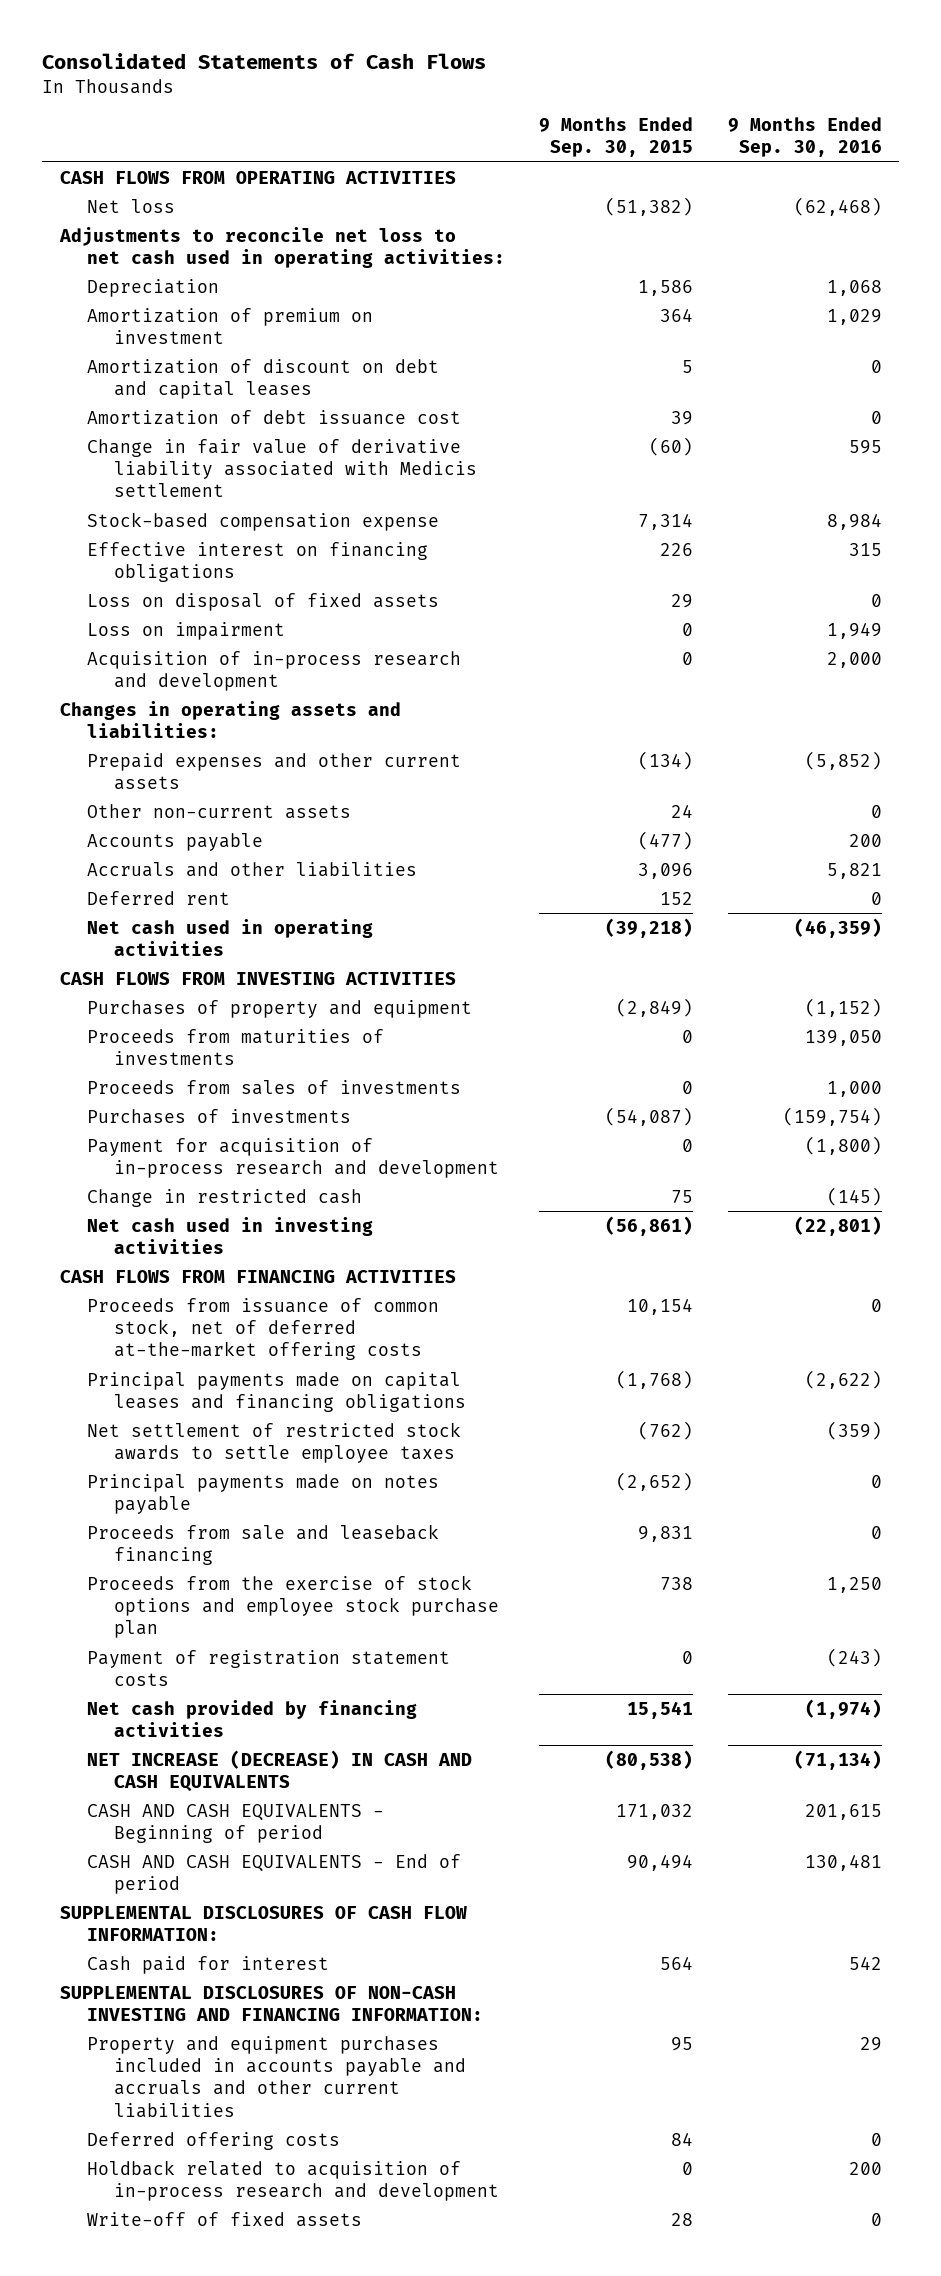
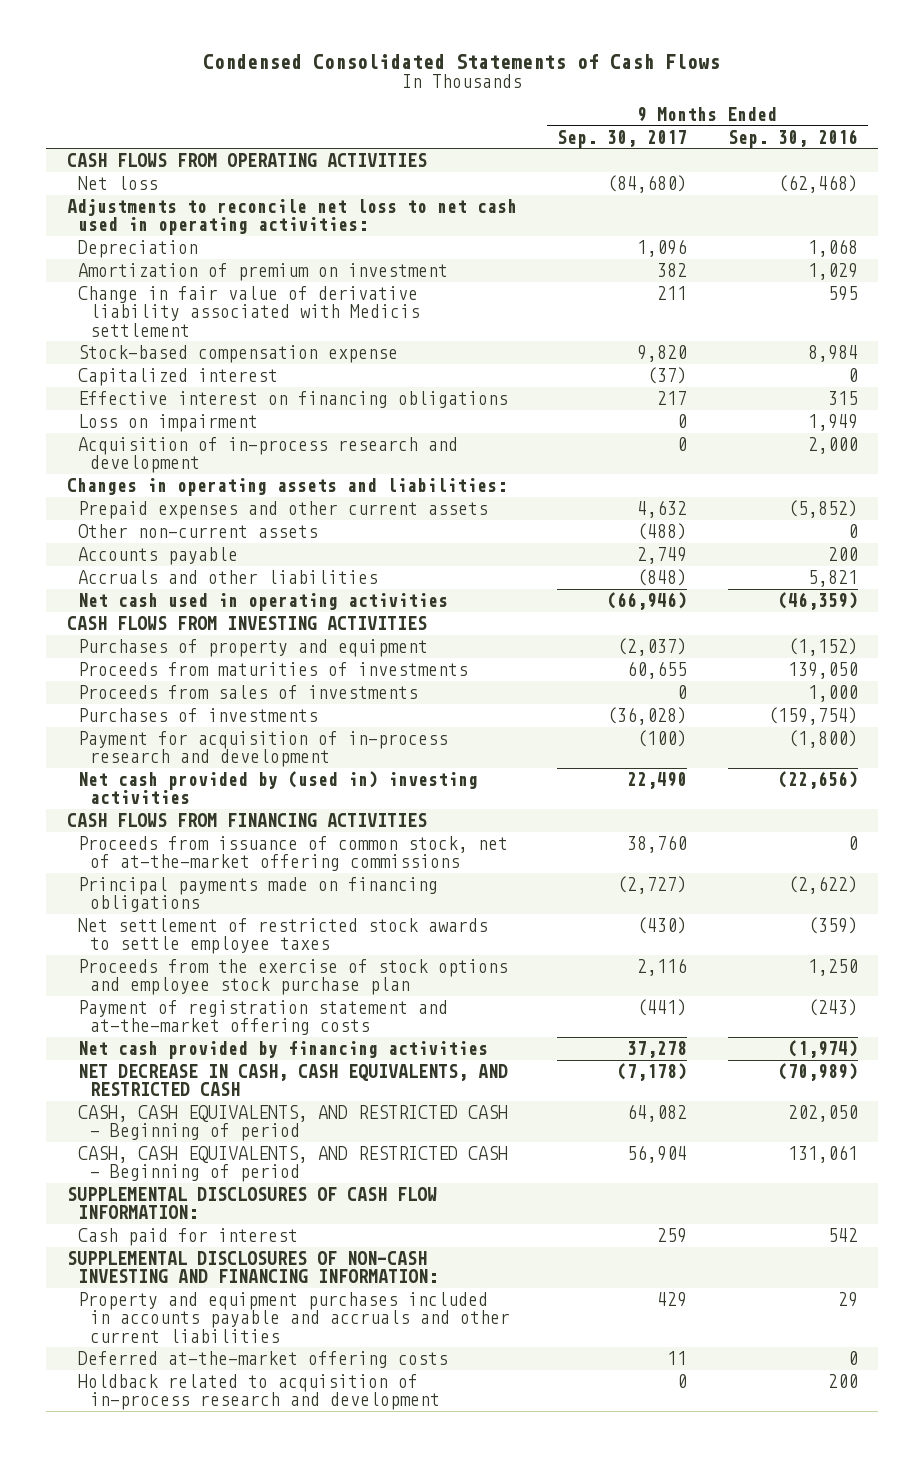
- Consolidated Statements of Cash Flows
+ Condensed Consolidated Statements of Cash Flows
- | 9 Months Ended Sep. 30, 2015 | 9 Months Ended Sep. 30, 2016
+ | 9 Months Ended Sep. 30, 2017 | 9 Months Ended Sep. 30, 2016
- Amortization of discount on debt and capital leases | 5 | 0
- Amortization of debt issuance cost | 39 | 0
+ Capitalized interest | (37) | 0
- Loss on disposal of fixed assets | 29 | 0
- Deferred rent | 152 | 0
- Change in restricted cash | 75 | (145)
- Net cash used in investing activities | (56,861) | (22,801)
+ Net cash provided by (used in) investing activities | 22,490 | (22,656)
- Proceeds from issuance of common stock, net of deferred at-the-market offering costs | 10,154 | 0
- Principal payments made on capital leases and financing obligations | (1,768) | (2,622)
+ Proceeds from issuance of common stock, net of at-the-market offering commissions | 38,760 | 0
+ Principal payments made on financing obligations | (2,727) | (2,622)
- Principal payments made on notes payable | (2,652) | 0
- Proceeds from sale and leaseback financing | 9,831 | 0
- Payment of registration statement costs | 0 | (243)
+ Payment of registration statement and at-the-market offering costs | (441) | (243)
- NET INCREASE (DECREASE) IN CASH AND CASH EQUIVALENTS | (80,538) | (71,134)
- CASH AND CASH EQUIVALENTS - Beginning of period | 171,032 | 201,615
- CASH AND CASH EQUIVALENTS - End of period | 90,494 | 130,481
+ NET DECREASE IN CASH, CASH EQUIVALENTS, AND RESTRICTED CASH | (7,178) | (70,989)
+ CASH, CASH EQUIVALENTS, AND RESTRICTED CASH - Beginning of period | 64,082 | 202,050
+ CASH, CASH EQUIVALENTS, AND RESTRICTED CASH - Beginning of period | 56,904 | 131,061
- Deferred offering costs | 84 | 0
+ Deferred at-the-market offering costs | 11 | 0
- Write-off of fixed assets | 28 | 0

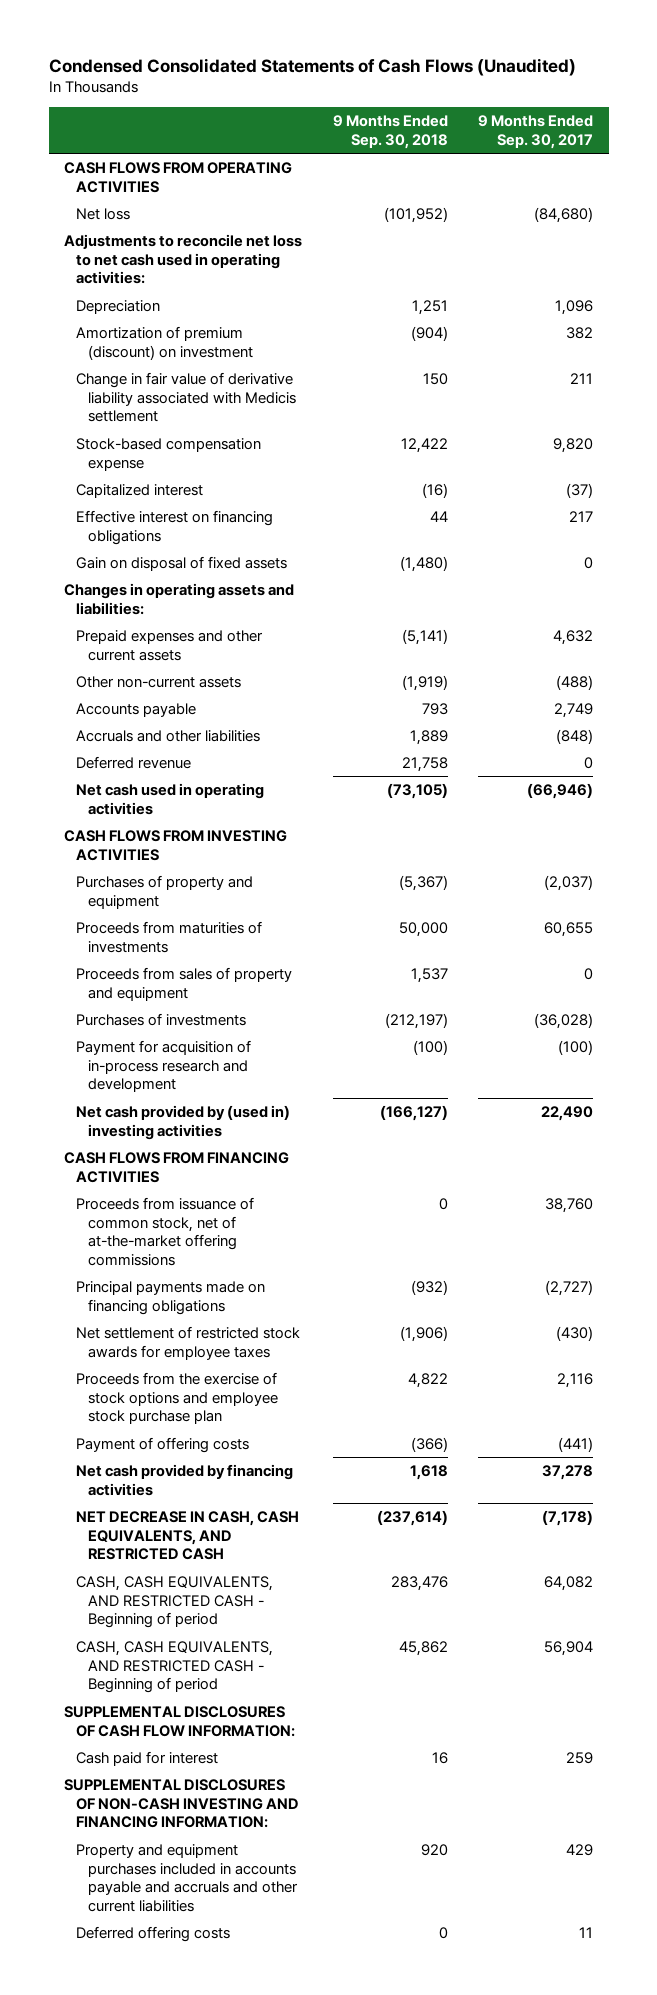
- Condensed Consolidated Statements of Cash Flows
+ Condensed Consolidated Statements of Cash Flows (Unaudited)
- | 9 Months Ended Sep. 30, 2017 | 9 Months Ended Sep. 30, 2016
+ | 9 Months Ended Sep. 30, 2018 | 9 Months Ended Sep. 30, 2017
- Amortization of premium on investment | 382 | 1,029
+ Amortization of premium (discount) on investment | (904) | 382
- Loss on impairment | 0 | 1,949
- Acquisition of in-process research and development | 0 | 2,000
+ Gain on disposal of fixed assets | (1,480) | 0
+ Deferred revenue | 21,758 | 0
- Proceeds from sales of investments | 0 | 1,000
+ Proceeds from sales of property and equipment | 1,537 | 0
- Net settlement of restricted stock awards to settle employee taxes | (430) | (359)
+ Net settlement of restricted stock awards for employee taxes | (1,906) | (430)
- Payment of registration statement and at-the-market offering costs | (441) | (243)
+ Payment of offering costs | (366) | (441)
- Deferred at-the-market offering costs | 11 | 0
- Holdback related to acquisition of in-process research and development | 0 | 200
+ Deferred offering costs | 0 | 11

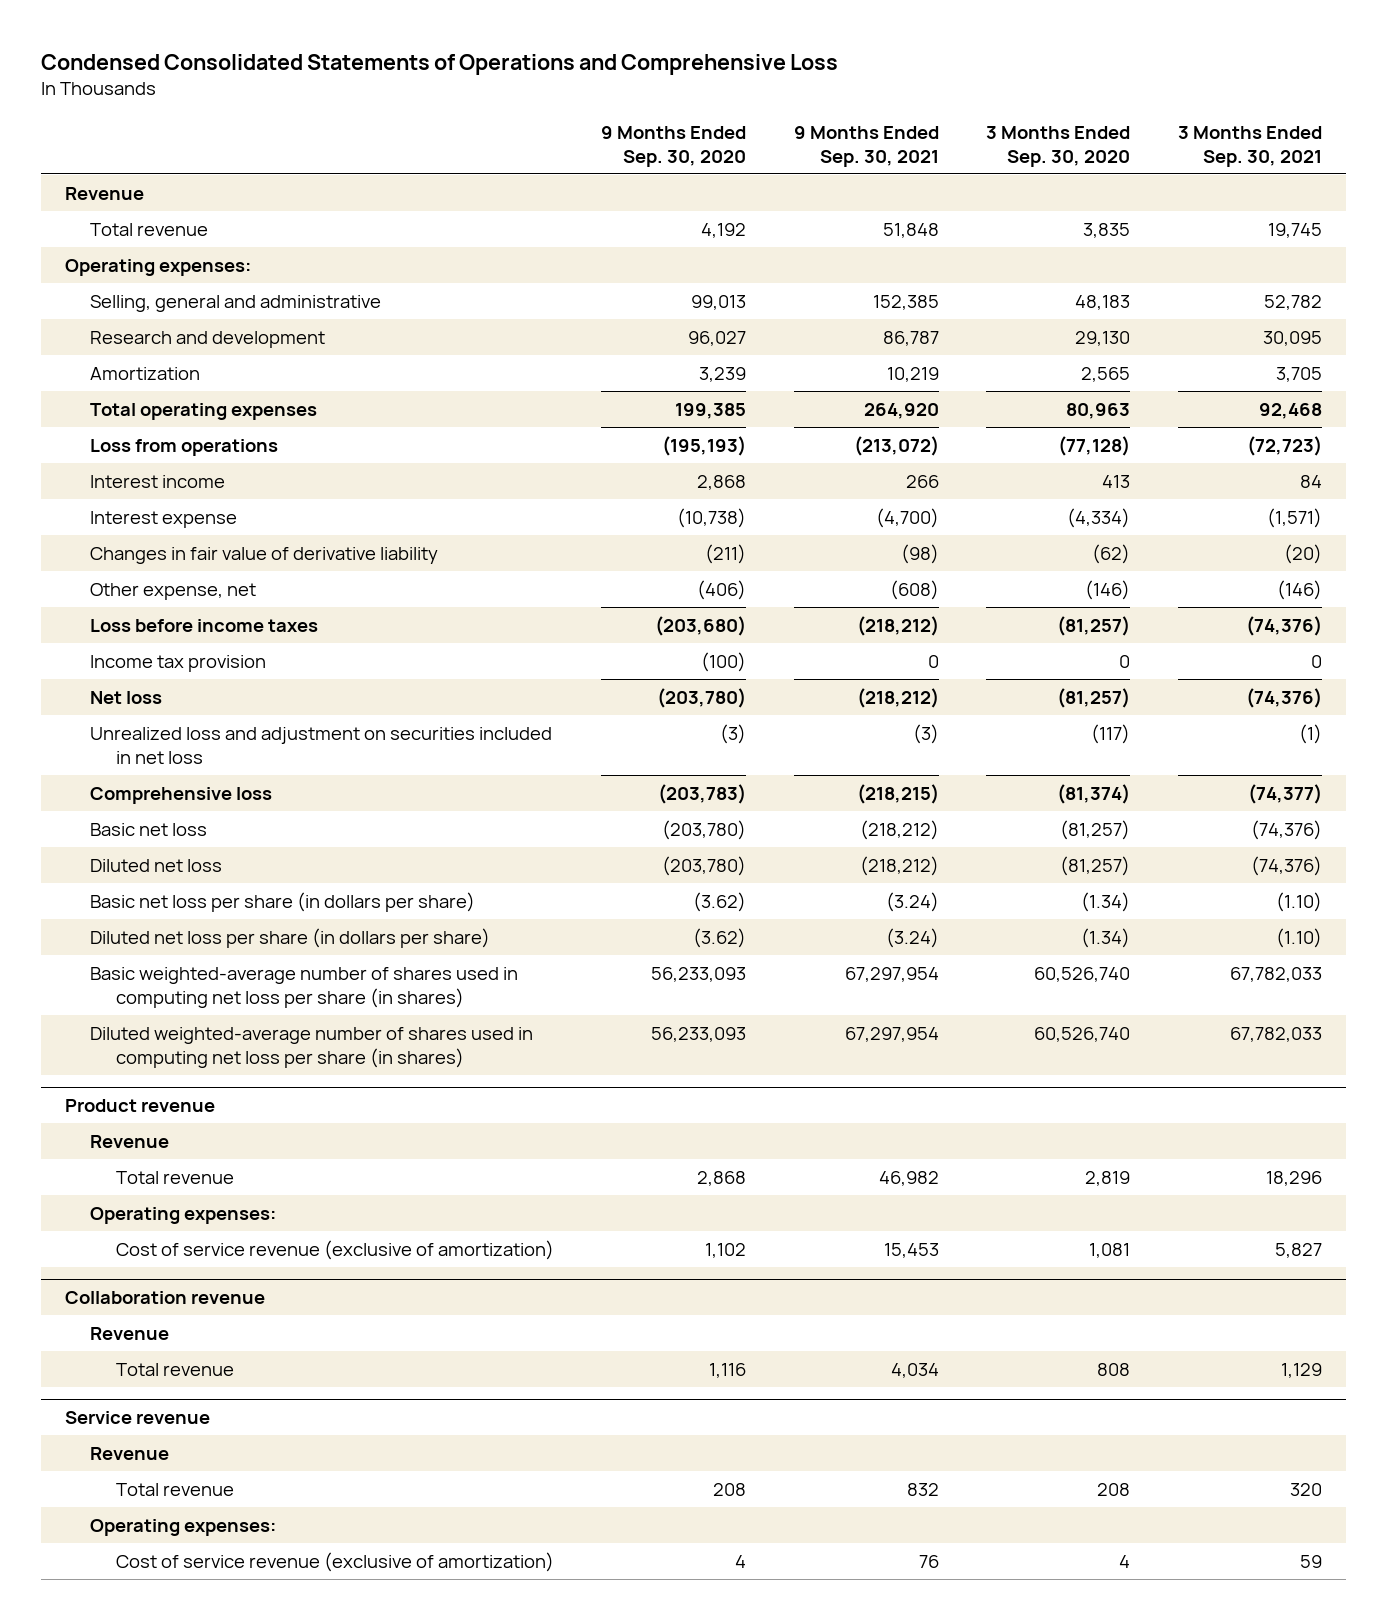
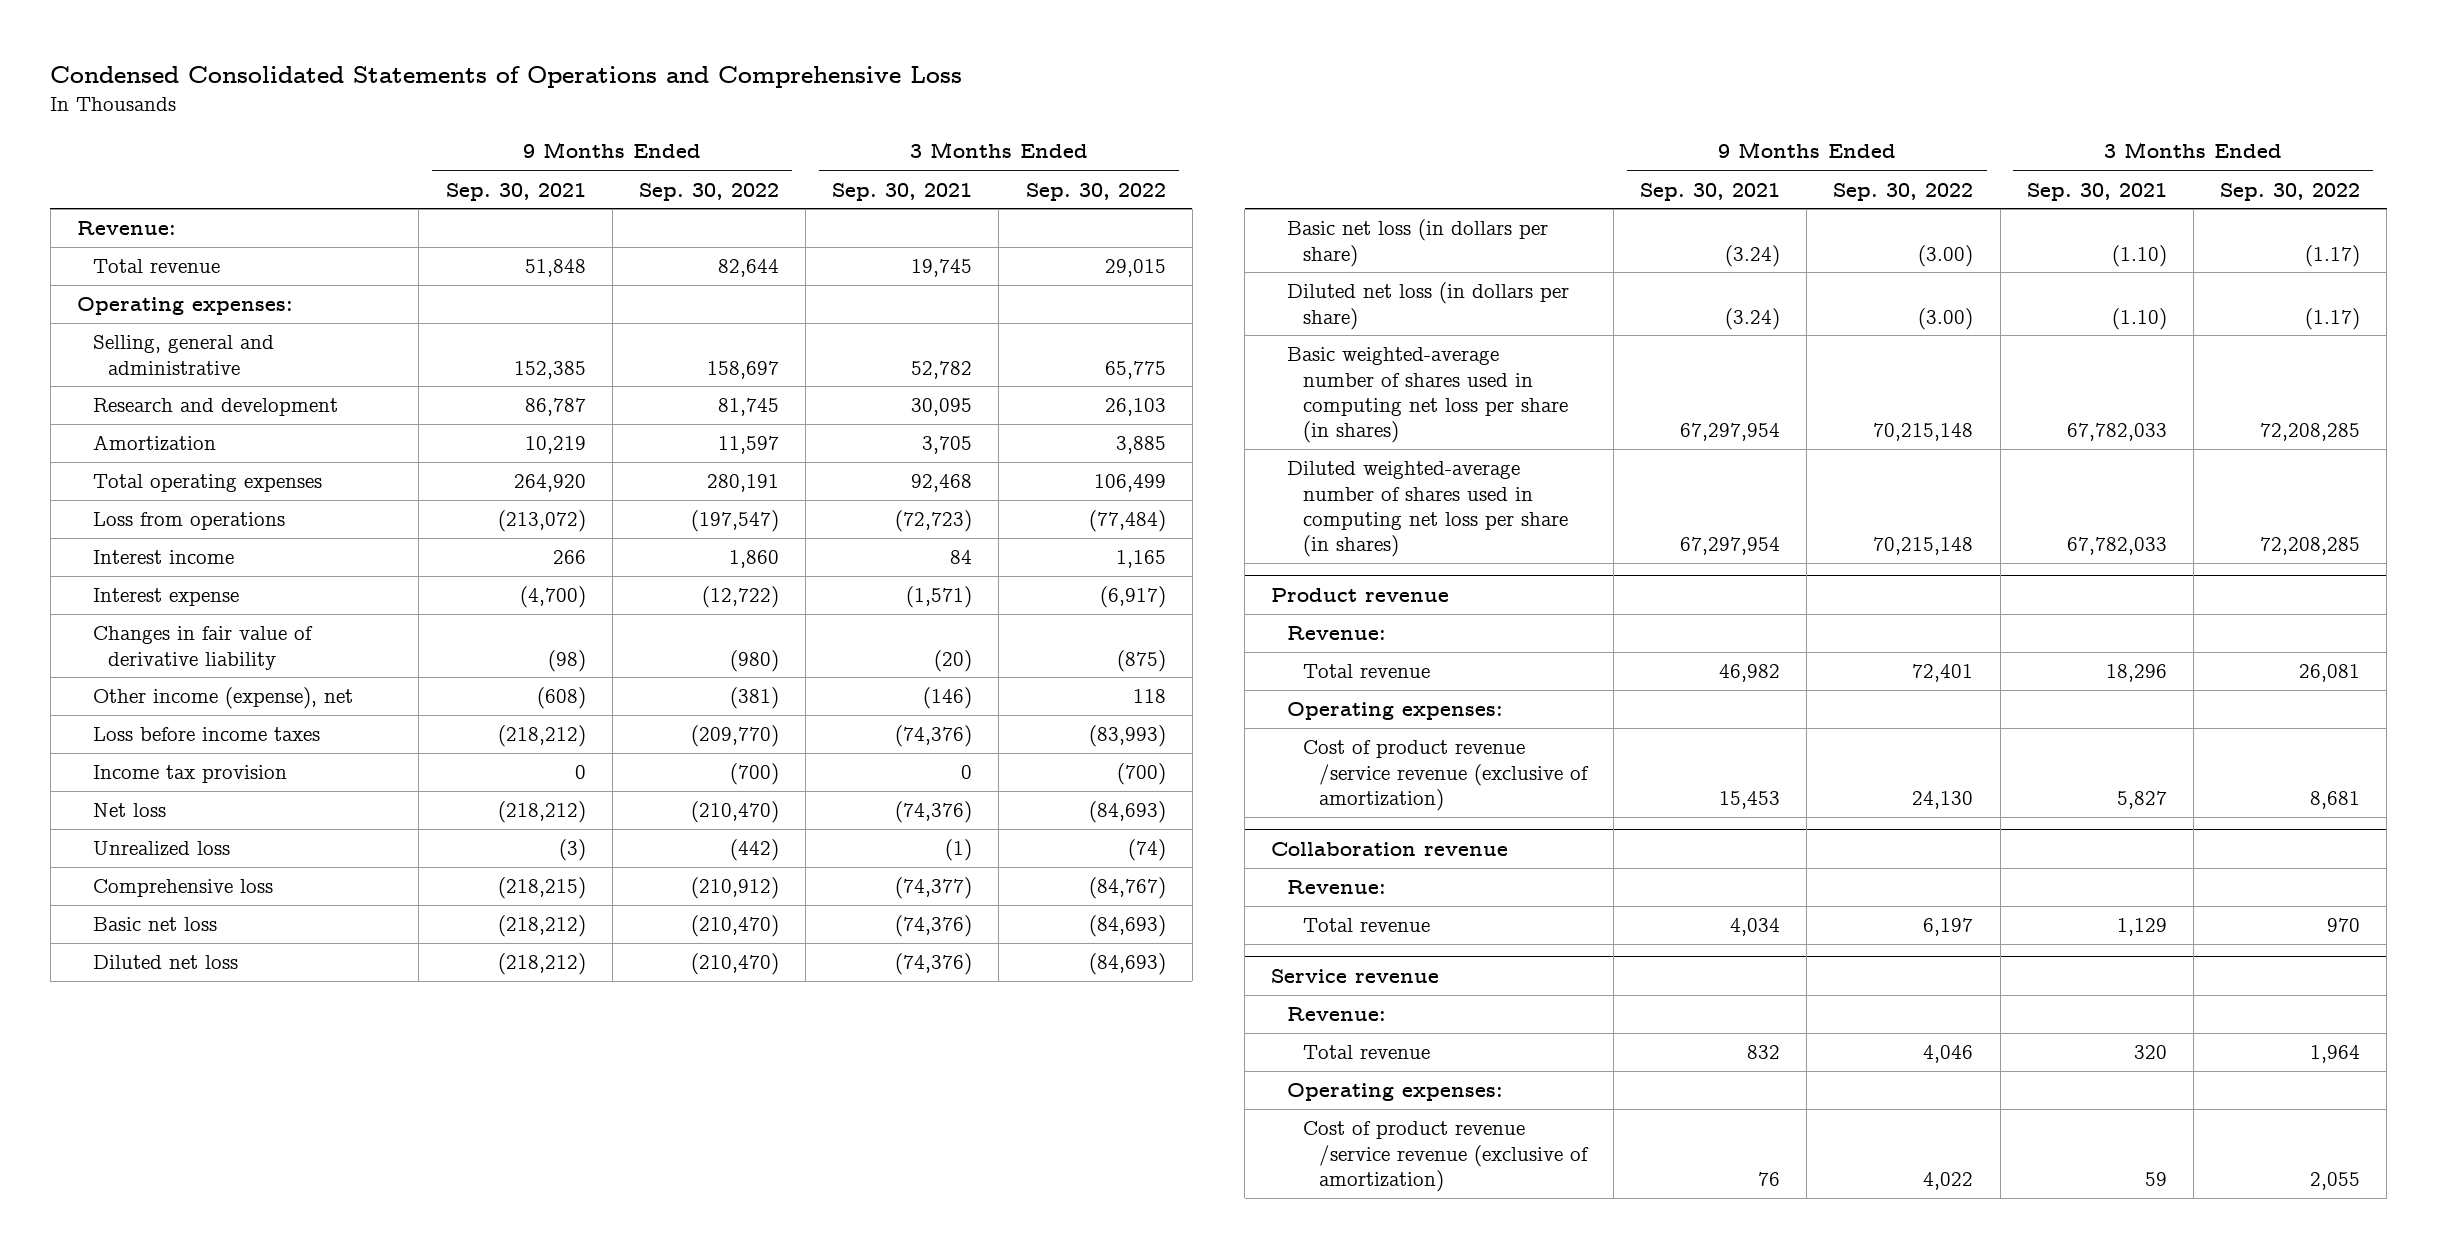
- | 9 Months Ended Sep. 30, 2020 | 9 Months Ended Sep. 30, 2021 | 3 Months Ended Sep. 30, 2020 | 3 Months Ended Sep. 30, 2021
+ | 9 Months Ended Sep. 30, 2021 | 9 Months Ended Sep. 30, 2022 | 3 Months Ended Sep. 30, 2021 | 3 Months Ended Sep. 30, 2022
- Revenue
+ Revenue:
- Other expense, net | (406) | (608) | (146) | (146)
+ Other income (expense), net | (608) | (381) | (146) | 118
- Unrealized loss and adjustment on securities included in net loss | (3) | (3) | (117) | (1)
+ Unrealized loss | (3) | (442) | (1) | (74)
- Basic net loss per share (in dollars per share) | (3.62) | (3.24) | (1.34) | (1.10)
- Diluted net loss per share (in dollars per share) | (3.62) | (3.24) | (1.34) | (1.10)
+ Basic net loss (in dollars per share) | (3.24) | (3.00) | (1.10) | (1.17)
+ Diluted net loss (in dollars per share) | (3.24) | (3.00) | (1.10) | (1.17)
@ Product revenue
- Revenue
+ Revenue:
- Cost of service revenue (exclusive of amortization) | 1,102 | 15,453 | 1,081 | 5,827
+ Cost of product revenue /service revenue (exclusive of amortization) | 15,453 | 24,130 | 5,827 | 8,681
@ Collaboration revenue
- Revenue
+ Revenue:
@ Service revenue
- Revenue
+ Revenue:
- Cost of service revenue (exclusive of amortization) | 4 | 76 | 4 | 59
+ Cost of product revenue /service revenue (exclusive of amortization) | 76 | 4,022 | 59 | 2,055

